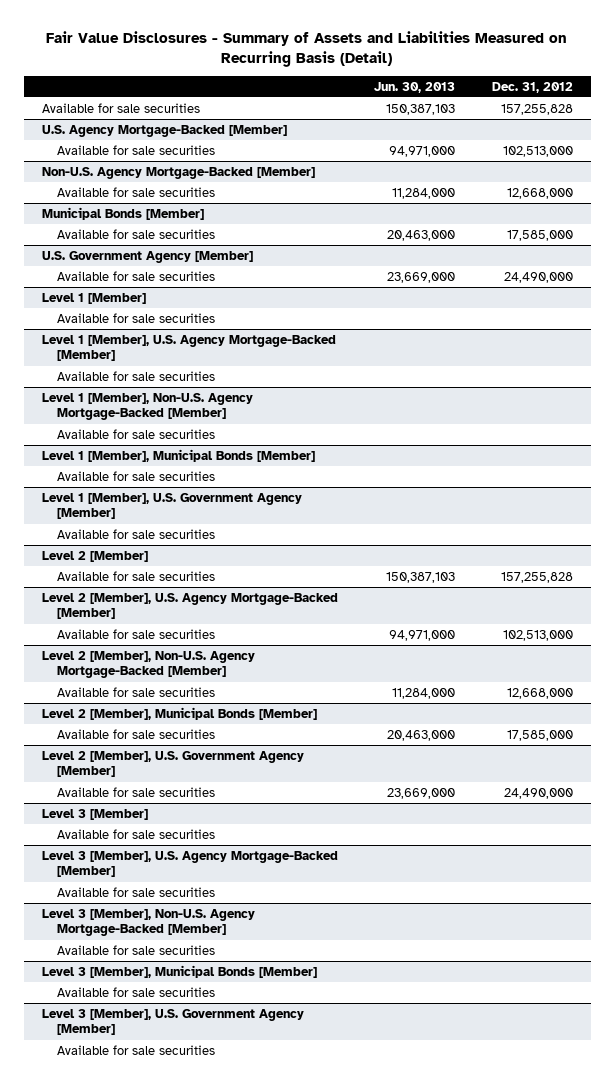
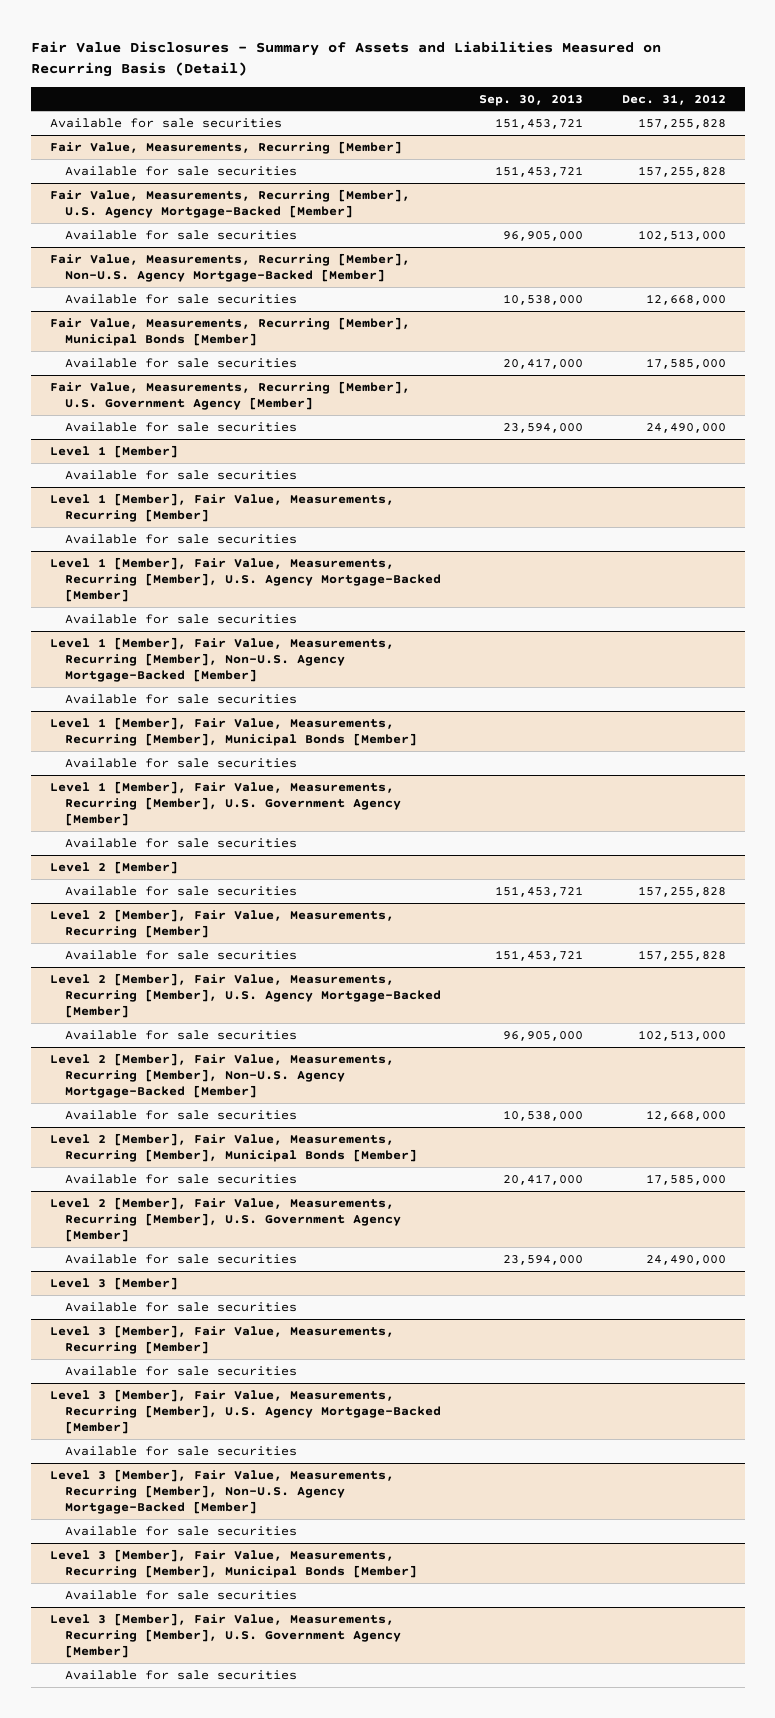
- | Jun. 30, 2013 | Dec. 31, 2012
+ | Sep. 30, 2013 | Dec. 31, 2012
- U.S. Agency Mortgage-Backed [Member]
+ Fair Value, Measurements, Recurring [Member]
+ Available for sale securities | 151,453,721 | 157,255,828
+ Fair Value, Measurements, Recurring [Member], U.S. Agency Mortgage-Backed [Member]
- Non-U.S. Agency Mortgage-Backed [Member]
+ Fair Value, Measurements, Recurring [Member], Non-U.S. Agency Mortgage-Backed [Member]
- Municipal Bonds [Member]
+ Fair Value, Measurements, Recurring [Member], Municipal Bonds [Member]
- U.S. Government Agency [Member]
+ Fair Value, Measurements, Recurring [Member], U.S. Government Agency [Member]
- Level 1 [Member], U.S. Agency Mortgage-Backed [Member]
+ Level 1 [Member], Fair Value, Measurements, Recurring [Member]
- Level 1 [Member], Non-U.S. Agency Mortgage-Backed [Member]
+ Level 1 [Member], Fair Value, Measurements, Recurring [Member], U.S. Agency Mortgage-Backed [Member]
- Level 1 [Member], Municipal Bonds [Member]
+ Level 1 [Member], Fair Value, Measurements, Recurring [Member], Non-U.S. Agency Mortgage-Backed [Member]
- Level 1 [Member], U.S. Government Agency [Member]
+ Level 1 [Member], Fair Value, Measurements, Recurring [Member], Municipal Bonds [Member]
+ Level 1 [Member], Fair Value, Measurements, Recurring [Member], U.S. Government Agency [Member]
+ Available for sale securities
- Level 2 [Member], U.S. Agency Mortgage-Backed [Member]
+ Level 2 [Member], Fair Value, Measurements, Recurring [Member]
+ Available for sale securities | 151,453,721 | 157,255,828
+ Level 2 [Member], Fair Value, Measurements, Recurring [Member], U.S. Agency Mortgage-Backed [Member]
- Level 2 [Member], Non-U.S. Agency Mortgage-Backed [Member]
+ Level 2 [Member], Fair Value, Measurements, Recurring [Member], Non-U.S. Agency Mortgage-Backed [Member]
- Level 2 [Member], Municipal Bonds [Member]
+ Level 2 [Member], Fair Value, Measurements, Recurring [Member], Municipal Bonds [Member]
- Level 2 [Member], U.S. Government Agency [Member]
+ Level 2 [Member], Fair Value, Measurements, Recurring [Member], U.S. Government Agency [Member]
- Level 3 [Member], U.S. Agency Mortgage-Backed [Member]
+ Level 3 [Member], Fair Value, Measurements, Recurring [Member]
- Level 3 [Member], Non-U.S. Agency Mortgage-Backed [Member]
+ Level 3 [Member], Fair Value, Measurements, Recurring [Member], U.S. Agency Mortgage-Backed [Member]
- Level 3 [Member], Municipal Bonds [Member]
+ Level 3 [Member], Fair Value, Measurements, Recurring [Member], Non-U.S. Agency Mortgage-Backed [Member]
- Level 3 [Member], U.S. Government Agency [Member]
+ Level 3 [Member], Fair Value, Measurements, Recurring [Member], Municipal Bonds [Member]
+ Level 3 [Member], Fair Value, Measurements, Recurring [Member], U.S. Government Agency [Member]
+ Available for sale securities

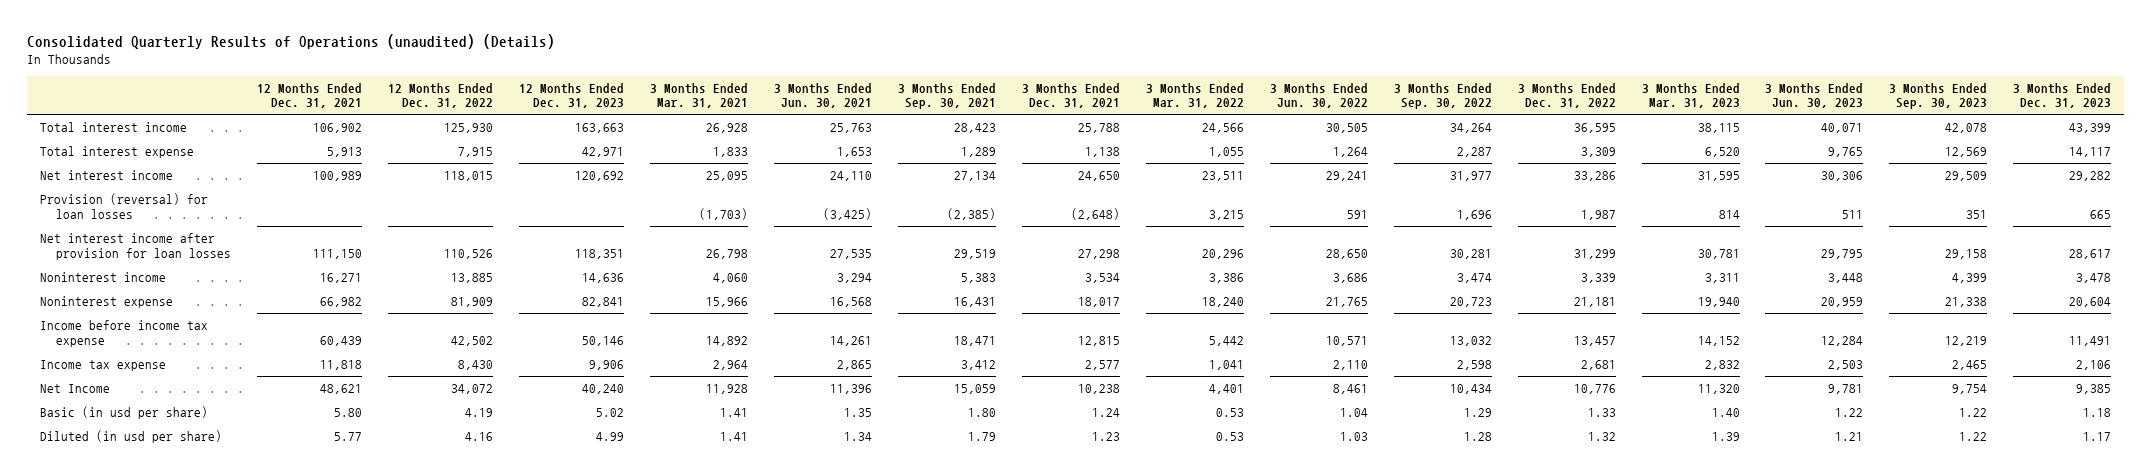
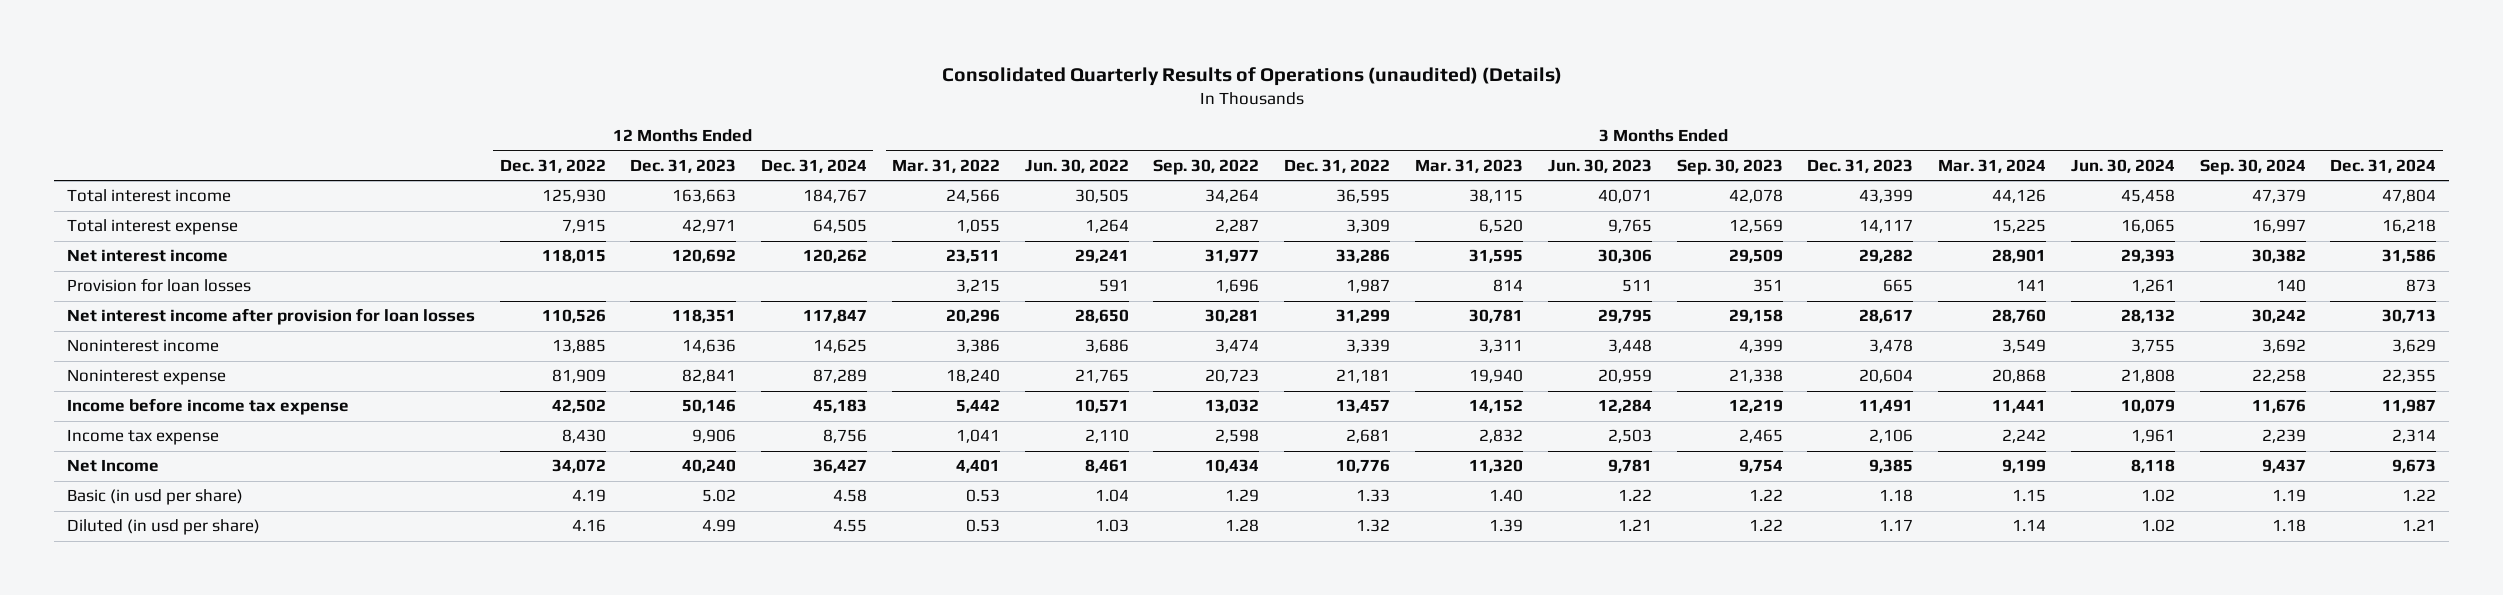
- | 12 Months Ended Dec. 31, 2021 | 12 Months Ended Dec. 31, 2022 | 12 Months Ended Dec. 31, 2023 | 3 Months Ended Mar. 31, 2021 | 3 Months Ended Jun. 30, 2021 | 3 Months Ended Sep. 30, 2021 | 3 Months Ended Dec. 31, 2021 | 3 Months Ended Mar. 31, 2022 | 3 Months Ended Jun. 30, 2022 | 3 Months Ended Sep. 30, 2022 | 3 Months Ended Dec. 31, 2022 | 3 Months Ended Mar. 31, 2023 | 3 Months Ended Jun. 30, 2023 | 3 Months Ended Sep. 30, 2023 | 3 Months Ended Dec. 31, 2023
+ | 12 Months Ended Dec. 31, 2022 | 12 Months Ended Dec. 31, 2023 | 12 Months Ended Dec. 31, 2024 | 3 Months Ended Mar. 31, 2022 | 3 Months Ended Jun. 30, 2022 | 3 Months Ended Sep. 30, 2022 | 3 Months Ended Dec. 31, 2022 | 3 Months Ended Mar. 31, 2023 | 3 Months Ended Jun. 30, 2023 | 3 Months Ended Sep. 30, 2023 | 3 Months Ended Dec. 31, 2023 | 3 Months Ended Mar. 31, 2024 | 3 Months Ended Jun. 30, 2024 | 3 Months Ended Sep. 30, 2024 | 3 Months Ended Dec. 31, 2024
- Provision (reversal) for loan losses | | | | (1,703) | (3,425) | (2,385) | (2,648) | 3,215 | 591 | 1,696 | 1,987 | 814 | 511 | 351 | 665
+ Provision for loan losses | | | | 3,215 | 591 | 1,696 | 1,987 | 814 | 511 | 351 | 665 | 141 | 1,261 | 140 | 873

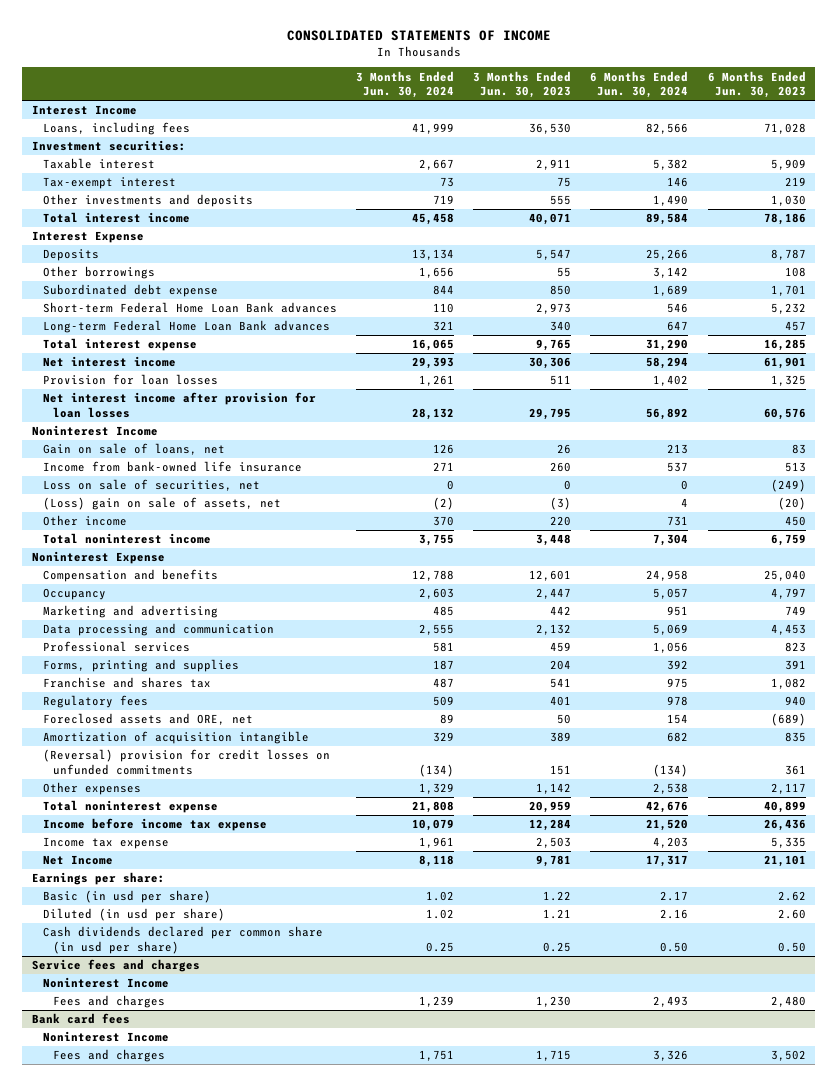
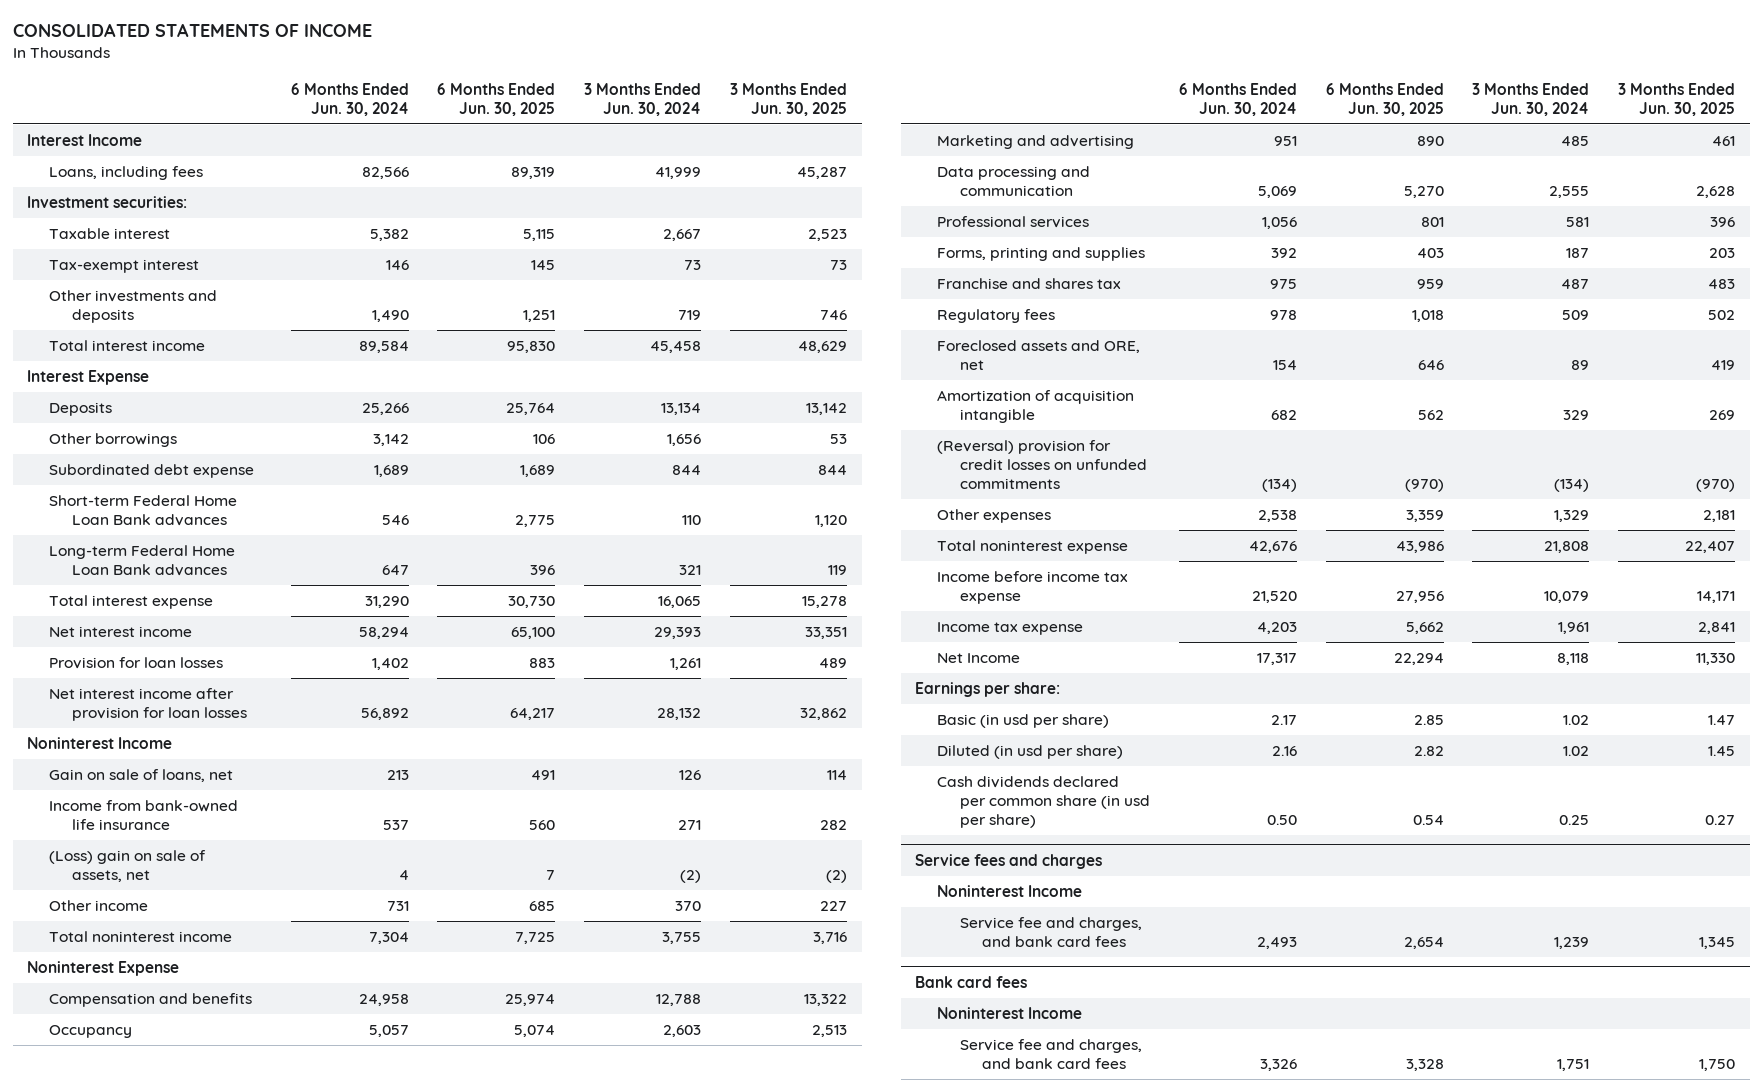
- | 3 Months Ended Jun. 30, 2024 | 3 Months Ended Jun. 30, 2023 | 6 Months Ended Jun. 30, 2024 | 6 Months Ended Jun. 30, 2023
+ | 6 Months Ended Jun. 30, 2024 | 6 Months Ended Jun. 30, 2025 | 3 Months Ended Jun. 30, 2024 | 3 Months Ended Jun. 30, 2025
- Loss on sale of securities, net | 0 | 0 | 0 | (249)
@ Service fees and charges
- Fees and charges | 1,239 | 1,230 | 2,493 | 2,480
+ Service fee and charges, and bank card fees | 2,493 | 2,654 | 1,239 | 1,345
@ Bank card fees
- Fees and charges | 1,751 | 1,715 | 3,326 | 3,502
+ Service fee and charges, and bank card fees | 3,326 | 3,328 | 1,751 | 1,750

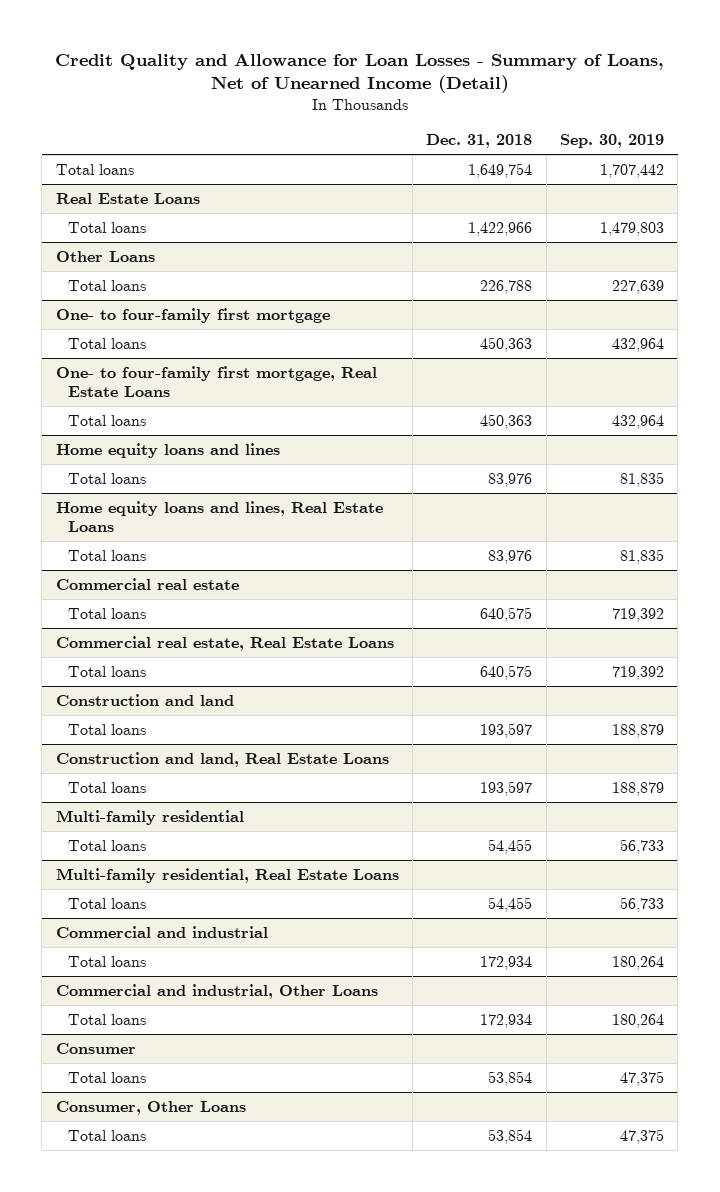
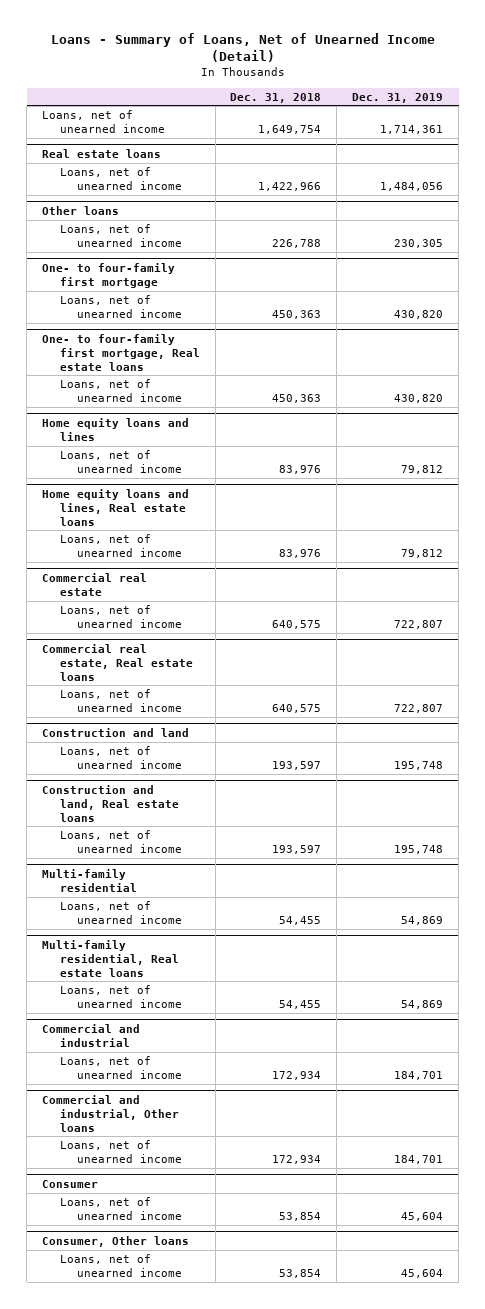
- Credit Quality and Allowance for Loan Losses - Summary of Loans, Net of Unearned Income (Detail)
+ Loans - Summary of Loans, Net of Unearned Income (Detail)
- | Dec. 31, 2018 | Sep. 30, 2019
+ | Dec. 31, 2018 | Dec. 31, 2019
- Total loans | 1,649,754 | 1,707,442
- Real Estate Loans
- Total loans | 1,422,966 | 1,479,803
- Other Loans
- Total loans | 226,788 | 227,639
+ Loans, net of unearned income | 1,649,754 | 1,714,361
+ Real estate loans
+ Loans, net of unearned income | 1,422,966 | 1,484,056
+ Other loans
+ Loans, net of unearned income | 226,788 | 230,305
@ One- to four-family first mortgage
- Total loans | 450,363 | 432,964
- One- to four-family first mortgage, Real Estate Loans
- Total loans | 450,363 | 432,964
@ One- to four-family first mortgage
+ Loans, net of unearned income | 450,363 | 430,820
+ One- to four-family first mortgage, Real estate loans
+ Loans, net of unearned income | 450,363 | 430,820
@ Home equity loans and lines
- Total loans | 83,976 | 81,835
- Home equity loans and lines, Real Estate Loans
- Total loans | 83,976 | 81,835
@ Home equity loans and lines
+ Loans, net of unearned income | 83,976 | 79,812
+ Home equity loans and lines, Real estate loans
+ Loans, net of unearned income | 83,976 | 79,812
@ Commercial real estate
- Total loans | 640,575 | 719,392
- Commercial real estate, Real Estate Loans
- Total loans | 640,575 | 719,392
@ Commercial real estate
+ Loans, net of unearned income | 640,575 | 722,807
+ Commercial real estate, Real estate loans
+ Loans, net of unearned income | 640,575 | 722,807
@ Construction and land
- Total loans | 193,597 | 188,879
- Construction and land, Real Estate Loans
- Total loans | 193,597 | 188,879
@ Construction and land
+ Loans, net of unearned income | 193,597 | 195,748
+ Construction and land, Real estate loans
+ Loans, net of unearned income | 193,597 | 195,748
@ Multi-family residential
- Total loans | 54,455 | 56,733
- Multi-family residential, Real Estate Loans
- Total loans | 54,455 | 56,733
@ Multi-family residential
+ Loans, net of unearned income | 54,455 | 54,869
+ Multi-family residential, Real estate loans
+ Loans, net of unearned income | 54,455 | 54,869
@ Commercial and industrial
- Total loans | 172,934 | 180,264
- Commercial and industrial, Other Loans
- Total loans | 172,934 | 180,264
@ Commercial and industrial
+ Loans, net of unearned income | 172,934 | 184,701
+ Commercial and industrial, Other loans
+ Loans, net of unearned income | 172,934 | 184,701
@ Consumer
- Total loans | 53,854 | 47,375
- Consumer, Other Loans
- Total loans | 53,854 | 47,375
@ Consumer
+ Loans, net of unearned income | 53,854 | 45,604
+ Consumer, Other loans
+ Loans, net of unearned income | 53,854 | 45,604

